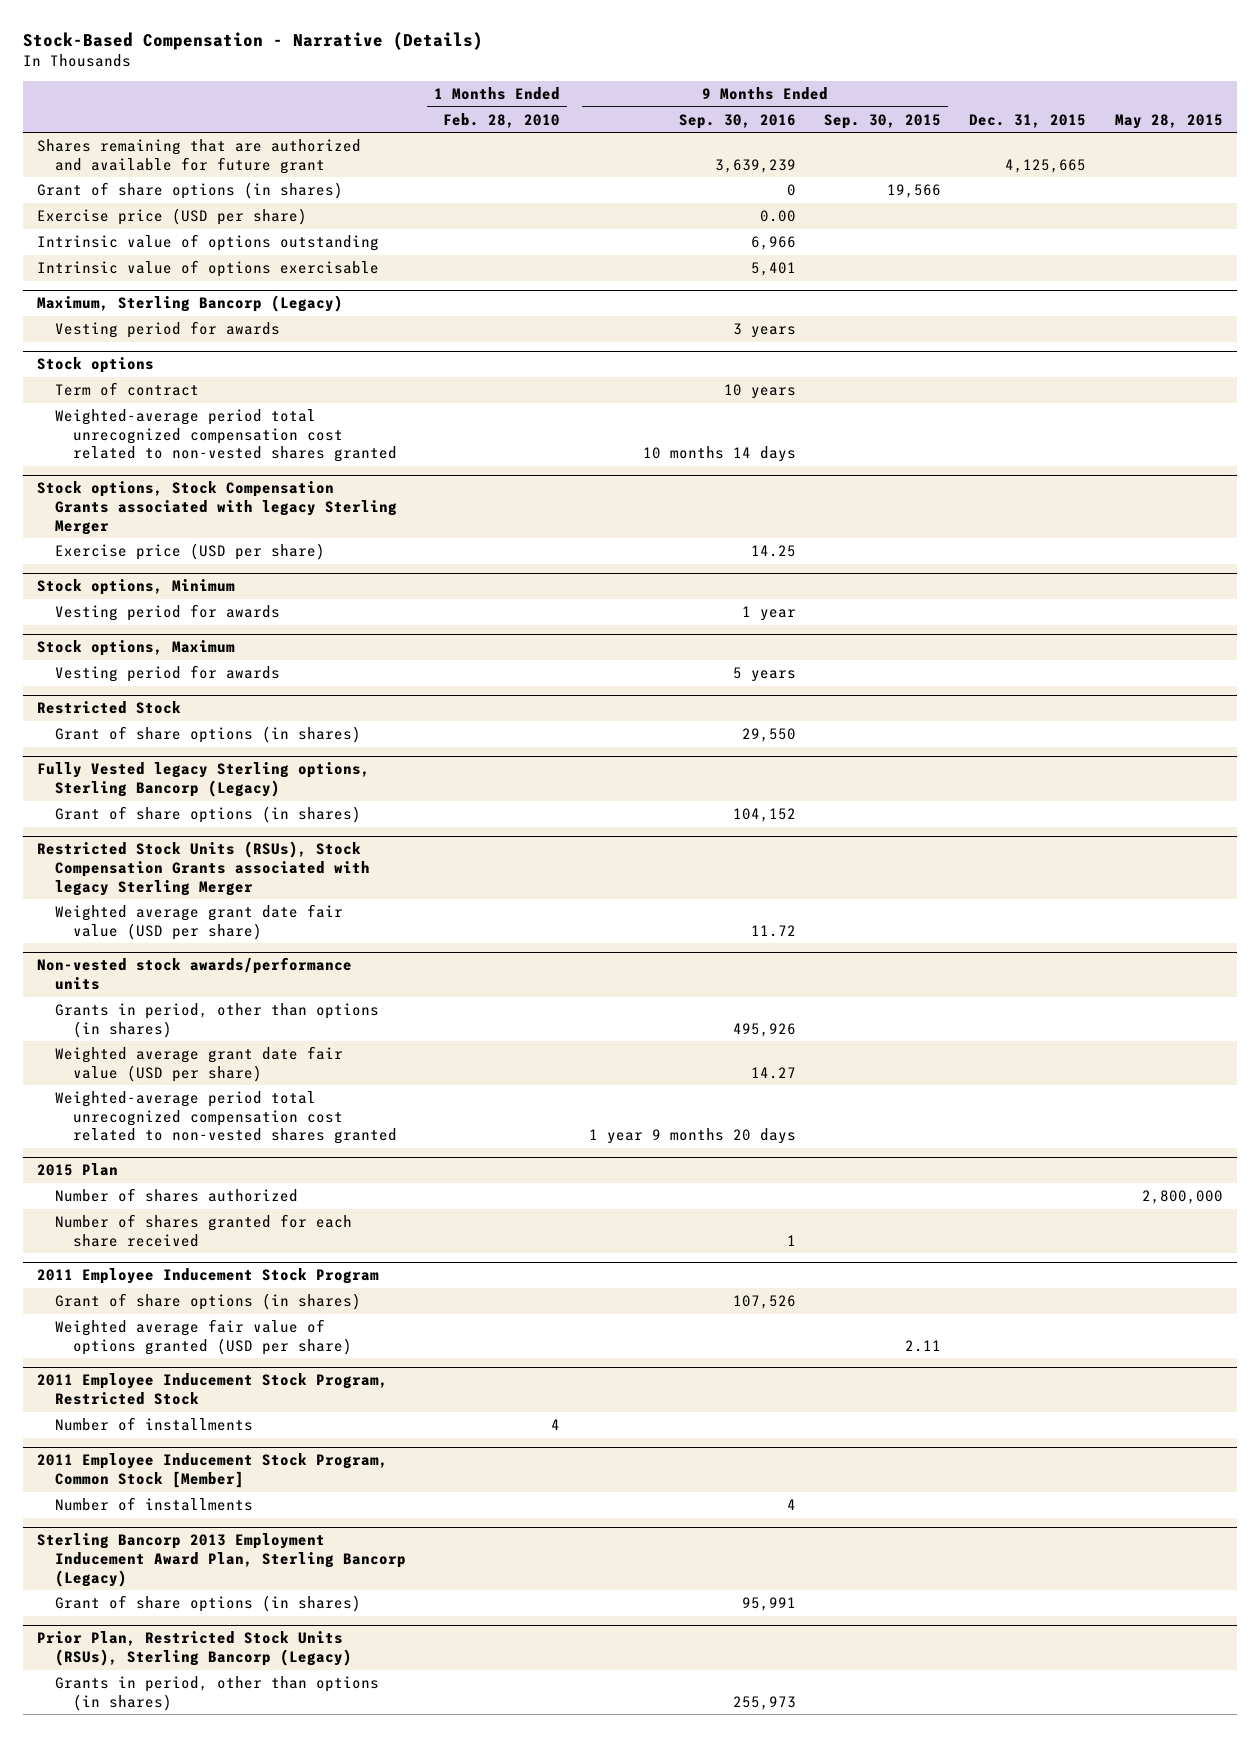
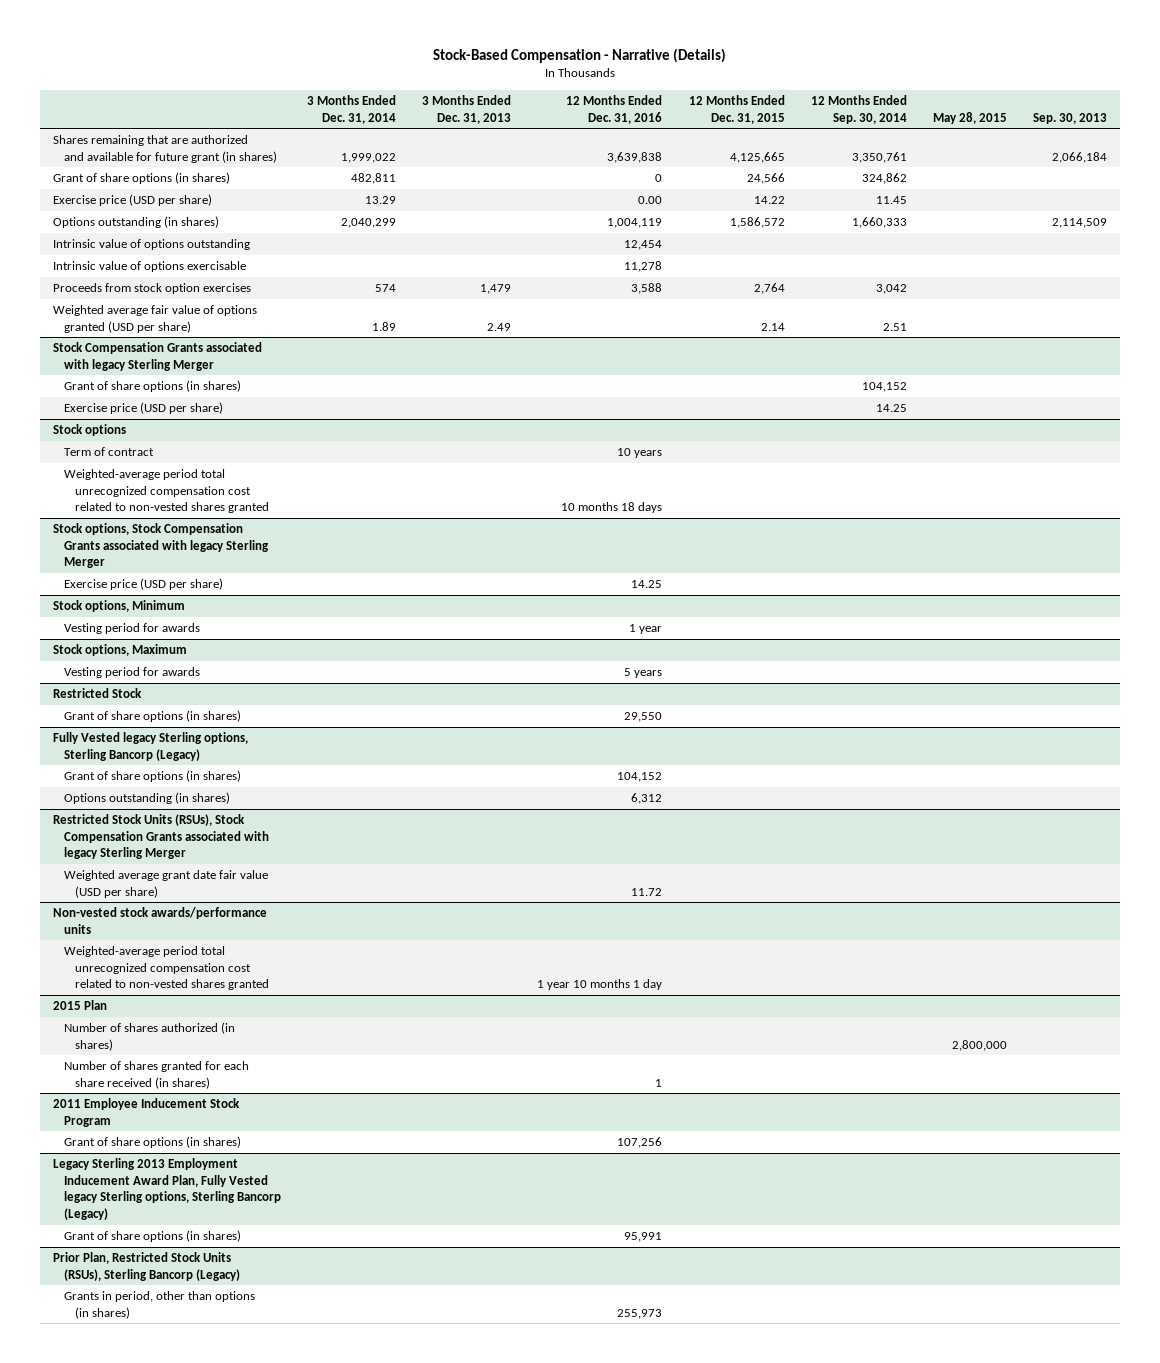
- | 1 Months Ended Feb. 28, 2010 | 9 Months Ended Sep. 30, 2016 | 9 Months Ended Sep. 30, 2015 | Dec. 31, 2015 | May 28, 2015
+ | 3 Months Ended Dec. 31, 2014 | 3 Months Ended Dec. 31, 2013 | 12 Months Ended Dec. 31, 2016 | 12 Months Ended Dec. 31, 2015 | 12 Months Ended Sep. 30, 2014 | May 28, 2015 | Sep. 30, 2013
- Shares remaining that are authorized and available for future grant | | 3,639,239 | | 4,125,665 |
+ Shares remaining that are authorized and available for future grant (in shares) | 1,999,022 | | 3,639,838 | 4,125,665 | 3,350,761 | | 2,066,184
+ Options outstanding (in shares) | 2,040,299 | | 1,004,119 | 1,586,572 | 1,660,333 | | 2,114,509
- Maximum, Sterling Bancorp (Legacy)
- Vesting period for awards | | 3 years | | |
+ Proceeds from stock option exercises | 574 | 1,479 | 3,588 | 2,764 | 3,042 | |
+ Weighted average fair value of options granted (USD per share) | 1.89 | 2.49 | | 2.14 | 2.51 | |
+ Stock Compensation Grants associated with legacy Sterling Merger
+ Grant of share options (in shares) | | | | | 104,152 | |
+ Exercise price (USD per share) | | | | | 14.25 | |
@ Fully Vested legacy Sterling options, Sterling Bancorp (Legacy)
+ Options outstanding (in shares) | | | 6,312 | | | |
@ Non-vested stock awards/performance units
- Grants in period, other than options (in shares) | | 495,926 | | |
- Weighted average grant date fair value (USD per share) | | 14.27 | | |
@ 2015 Plan
- Number of shares authorized | | | | | 2,800,000
- Number of shares granted for each share received | | 1 | | |
+ Number of shares authorized (in shares) | | | | | | 2,800,000 |
+ Number of shares granted for each share received (in shares) | | | 1 | | | |
@ 2011 Employee Inducement Stock Program
- Weighted average fair value of options granted (USD per share) | | | 2.11 | |
- 2011 Employee Inducement Stock Program, Restricted Stock
- Number of installments | 4 | | | |
- 2011 Employee Inducement Stock Program, Common Stock [Member]
- Number of installments | | 4 | | |
- Sterling Bancorp 2013 Employment Inducement Award Plan, Sterling Bancorp (Legacy)
+ Legacy Sterling 2013 Employment Inducement Award Plan, Fully Vested legacy Sterling options, Sterling Bancorp (Legacy)

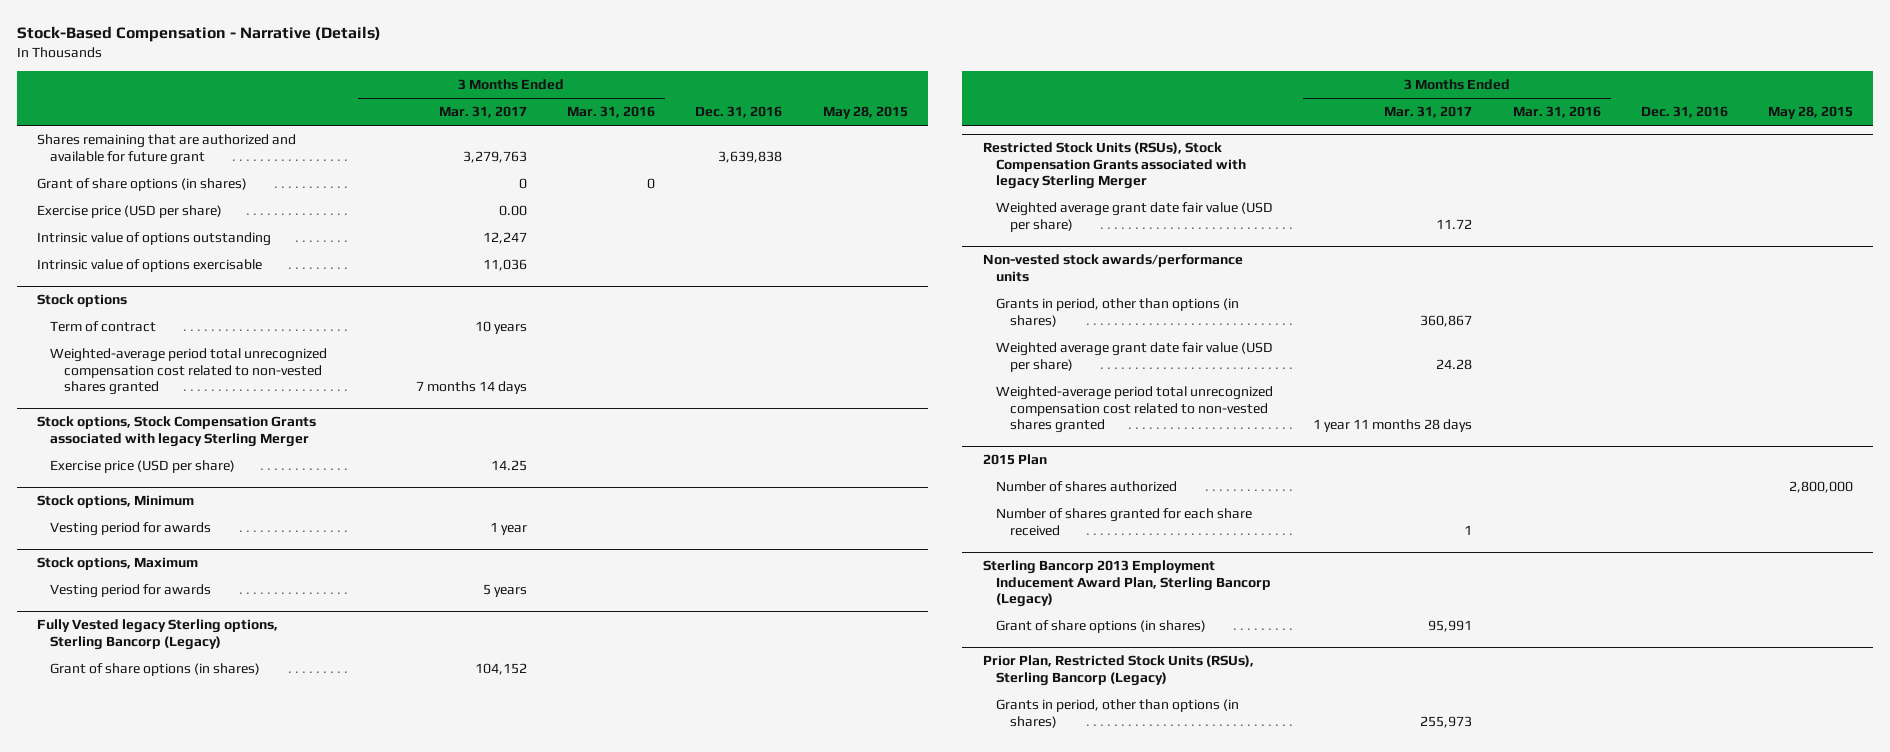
- | 3 Months Ended Dec. 31, 2014 | 3 Months Ended Dec. 31, 2013 | 12 Months Ended Dec. 31, 2016 | 12 Months Ended Dec. 31, 2015 | 12 Months Ended Sep. 30, 2014 | May 28, 2015 | Sep. 30, 2013
+ | 3 Months Ended Mar. 31, 2017 | 3 Months Ended Mar. 31, 2016 | Dec. 31, 2016 | May 28, 2015
- Shares remaining that are authorized and available for future grant (in shares) | 1,999,022 | | 3,639,838 | 4,125,665 | 3,350,761 | | 2,066,184
+ Shares remaining that are authorized and available for future grant | 3,279,763 | | 3,639,838 |
- Options outstanding (in shares) | 2,040,299 | | 1,004,119 | 1,586,572 | 1,660,333 | | 2,114,509
- Proceeds from stock option exercises | 574 | 1,479 | 3,588 | 2,764 | 3,042 | |
- Weighted average fair value of options granted (USD per share) | 1.89 | 2.49 | | 2.14 | 2.51 | |
- Stock Compensation Grants associated with legacy Sterling Merger
- Grant of share options (in shares) | | | | | 104,152 | |
- Exercise price (USD per share) | | | | | 14.25 | |
- Restricted Stock
- Grant of share options (in shares) | | | 29,550 | | | |
@ Fully Vested legacy Sterling options, Sterling Bancorp (Legacy)
- Options outstanding (in shares) | | | 6,312 | | | |
@ Non-vested stock awards/performance units
+ Grants in period, other than options (in shares) | 360,867 | | |
+ Weighted average grant date fair value (USD per share) | 24.28 | | |
@ 2015 Plan
- Number of shares authorized (in shares) | | | | | | 2,800,000 |
- Number of shares granted for each share received (in shares) | | | 1 | | | |
- 2011 Employee Inducement Stock Program
- Grant of share options (in shares) | | | 107,256 | | | |
- Legacy Sterling 2013 Employment Inducement Award Plan, Fully Vested legacy Sterling options, Sterling Bancorp (Legacy)
@ 2015 Plan
+ Number of shares authorized | | | | 2,800,000
+ Number of shares granted for each share received | 1 | | |
+ Sterling Bancorp 2013 Employment Inducement Award Plan, Sterling Bancorp (Legacy)

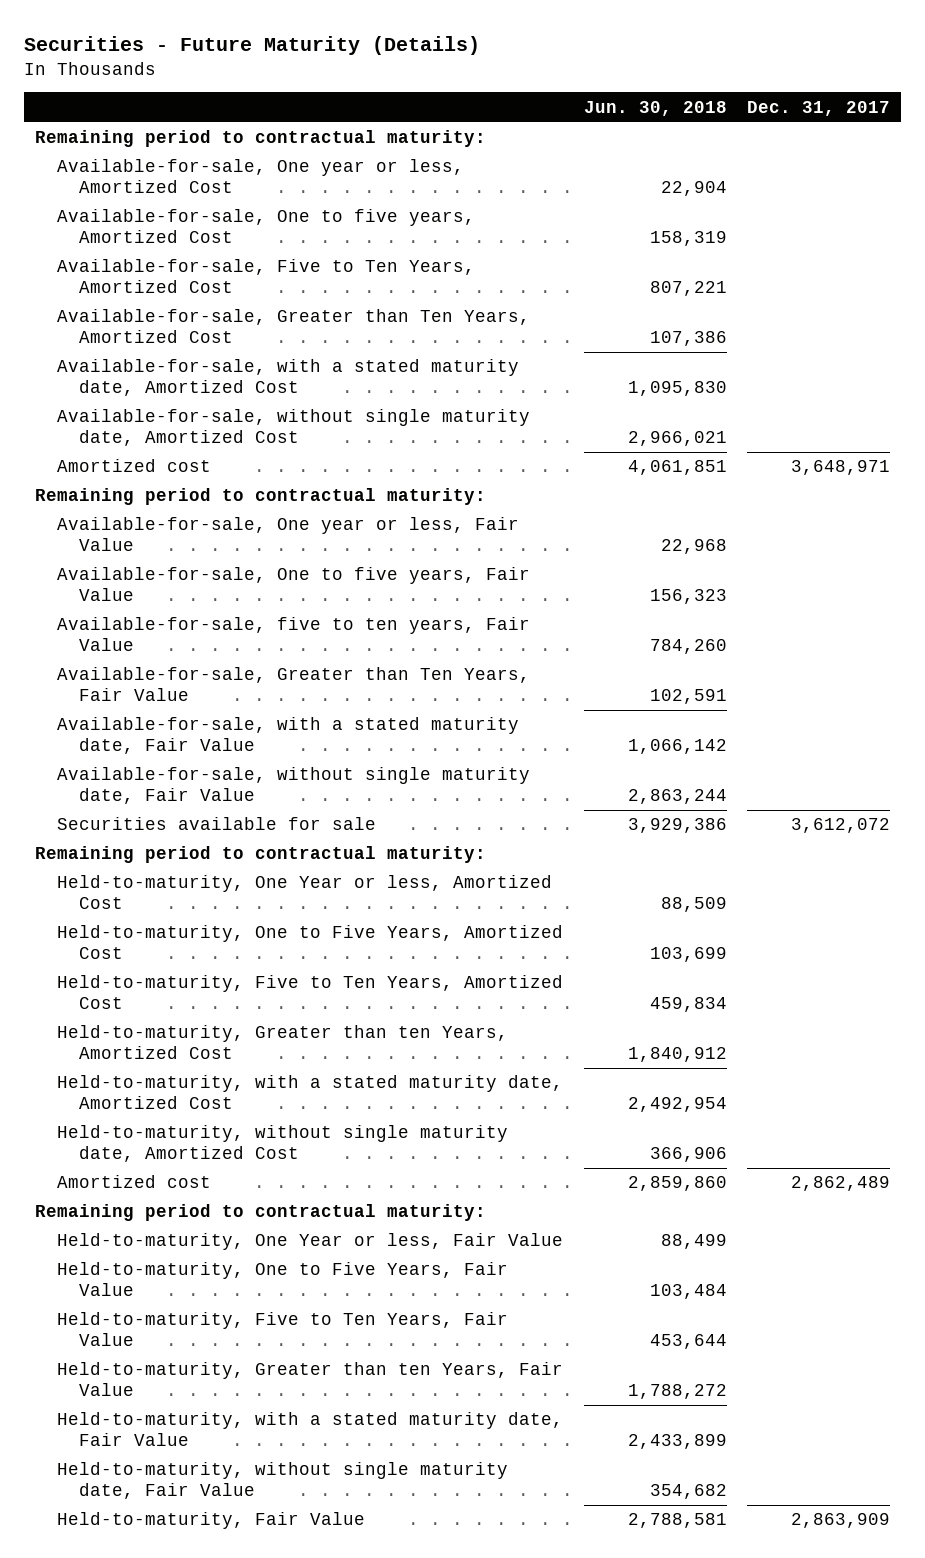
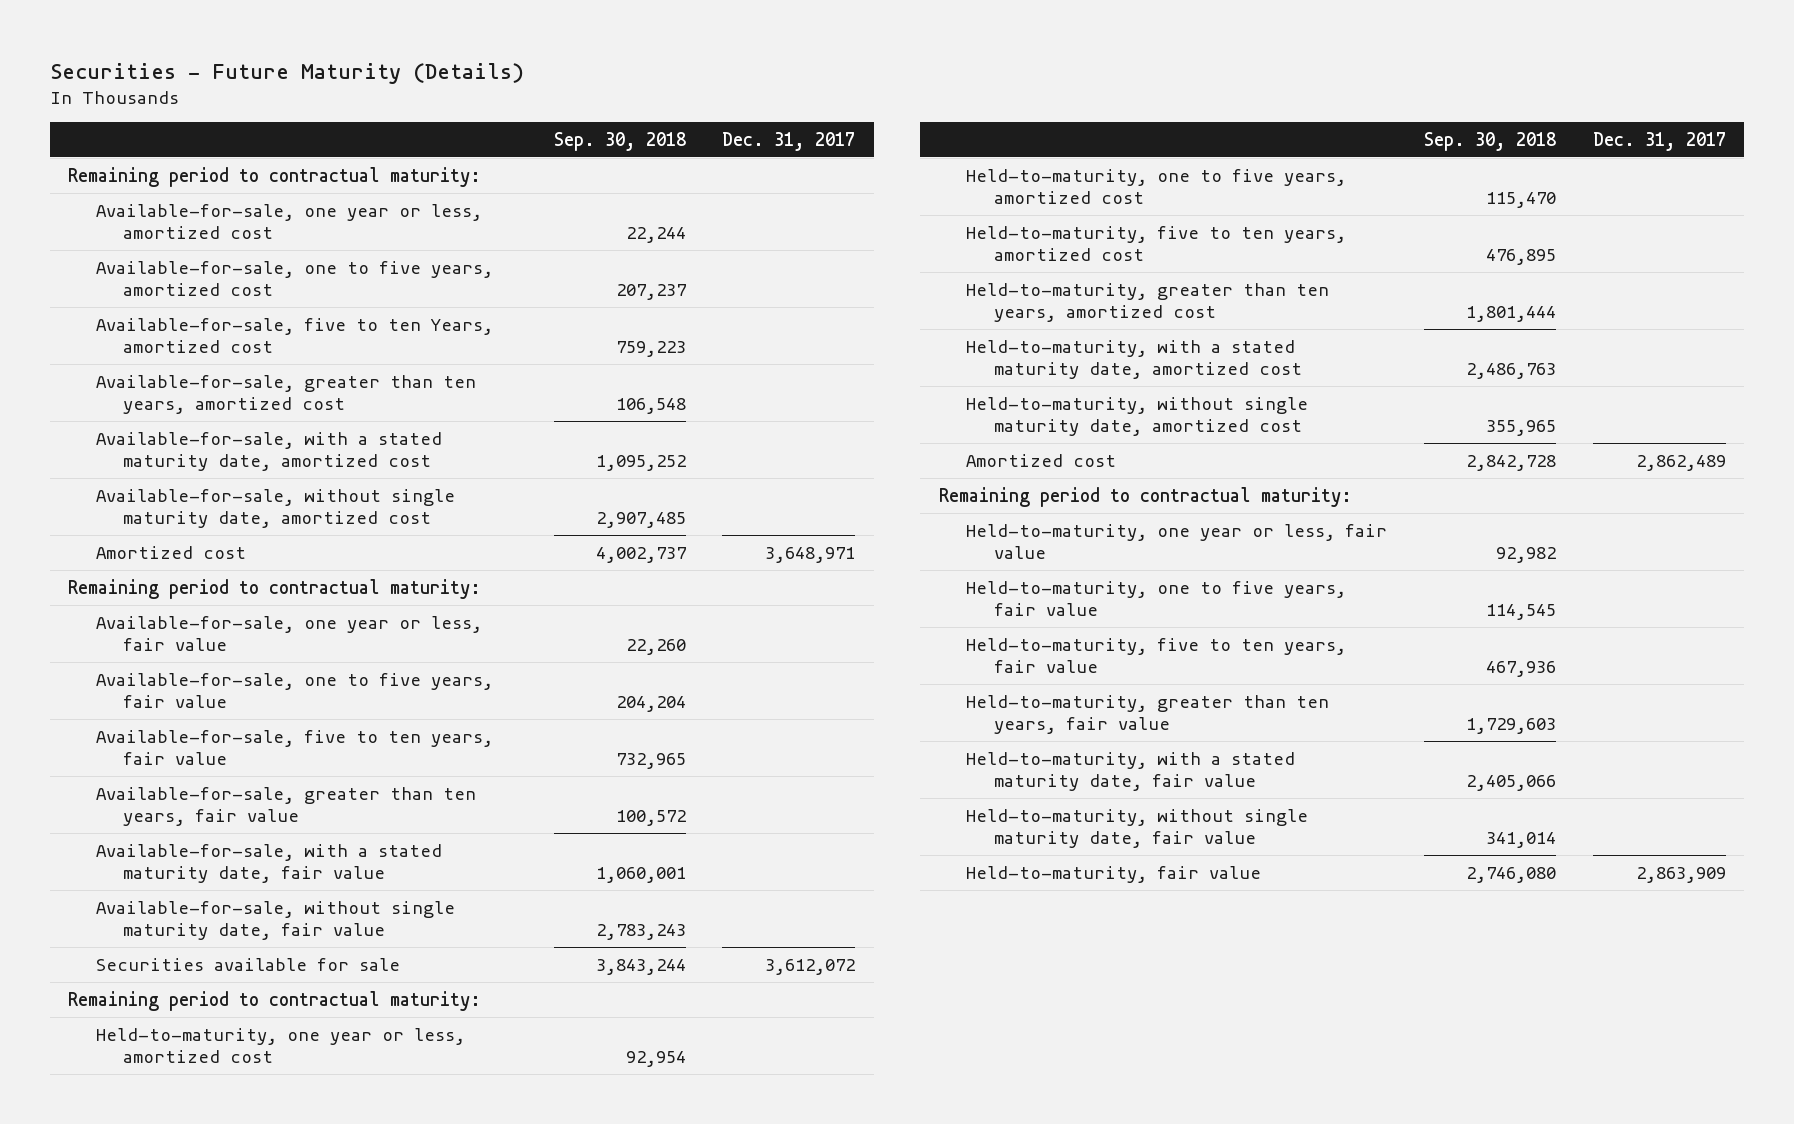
- | Jun. 30, 2018 | Dec. 31, 2017
+ | Sep. 30, 2018 | Dec. 31, 2017
- Available-for-sale, One year or less, Amortized Cost | 22,904 |
- Available-for-sale, One to five years, Amortized Cost | 158,319 |
- Available-for-sale, Five to Ten Years, Amortized Cost | 807,221 |
- Available-for-sale, Greater than Ten Years, Amortized Cost | 107,386 |
- Available-for-sale, with a stated maturity date, Amortized Cost | 1,095,830 |
- Available-for-sale, without single maturity date, Amortized Cost | 2,966,021 |
+ Available-for-sale, one year or less, amortized cost | 22,244 |
+ Available-for-sale, one to five years, amortized cost | 207,237 |
+ Available-for-sale, five to ten Years, amortized cost | 759,223 |
+ Available-for-sale, greater than ten years, amortized cost | 106,548 |
+ Available-for-sale, with a stated maturity date, amortized cost | 1,095,252 |
+ Available-for-sale, without single maturity date, amortized cost | 2,907,485 |
- Available-for-sale, One year or less, Fair Value | 22,968 |
- Available-for-sale, One to five years, Fair Value | 156,323 |
- Available-for-sale, five to ten years, Fair Value | 784,260 |
- Available-for-sale, Greater than Ten Years, Fair Value | 102,591 |
- Available-for-sale, with a stated maturity date, Fair Value | 1,066,142 |
- Available-for-sale, without single maturity date, Fair Value | 2,863,244 |
+ Available-for-sale, one year or less, fair value | 22,260 |
+ Available-for-sale, one to five years, fair value | 204,204 |
+ Available-for-sale, five to ten years, fair value | 732,965 |
+ Available-for-sale, greater than ten years, fair value | 100,572 |
+ Available-for-sale, with a stated maturity date, fair value | 1,060,001 |
+ Available-for-sale, without single maturity date, fair value | 2,783,243 |
- Held-to-maturity, One Year or less, Amortized Cost | 88,509 |
- Held-to-maturity, One to Five Years, Amortized Cost | 103,699 |
- Held-to-maturity, Five to Ten Years, Amortized Cost | 459,834 |
- Held-to-maturity, Greater than ten Years, Amortized Cost | 1,840,912 |
- Held-to-maturity, with a stated maturity date, Amortized Cost | 2,492,954 |
- Held-to-maturity, without single maturity date, Amortized Cost | 366,906 |
+ Held-to-maturity, one year or less, amortized cost | 92,954 |
+ Held-to-maturity, one to five years, amortized cost | 115,470 |
+ Held-to-maturity, five to ten years, amortized cost | 476,895 |
+ Held-to-maturity, greater than ten years, amortized cost | 1,801,444 |
+ Held-to-maturity, with a stated maturity date, amortized cost | 2,486,763 |
+ Held-to-maturity, without single maturity date, amortized cost | 355,965 |
- Held-to-maturity, One Year or less, Fair Value | 88,499 |
- Held-to-maturity, One to Five Years, Fair Value | 103,484 |
- Held-to-maturity, Five to Ten Years, Fair Value | 453,644 |
- Held-to-maturity, Greater than ten Years, Fair Value | 1,788,272 |
- Held-to-maturity, with a stated maturity date, Fair Value | 2,433,899 |
- Held-to-maturity, without single maturity date, Fair Value | 354,682 |
- Held-to-maturity, Fair Value | 2,788,581 | 2,863,909
+ Held-to-maturity, one year or less, fair value | 92,982 |
+ Held-to-maturity, one to five years, fair value | 114,545 |
+ Held-to-maturity, five to ten years, fair value | 467,936 |
+ Held-to-maturity, greater than ten years, fair value | 1,729,603 |
+ Held-to-maturity, with a stated maturity date, fair value | 2,405,066 |
+ Held-to-maturity, without single maturity date, fair value | 341,014 |
+ Held-to-maturity, fair value | 2,746,080 | 2,863,909

